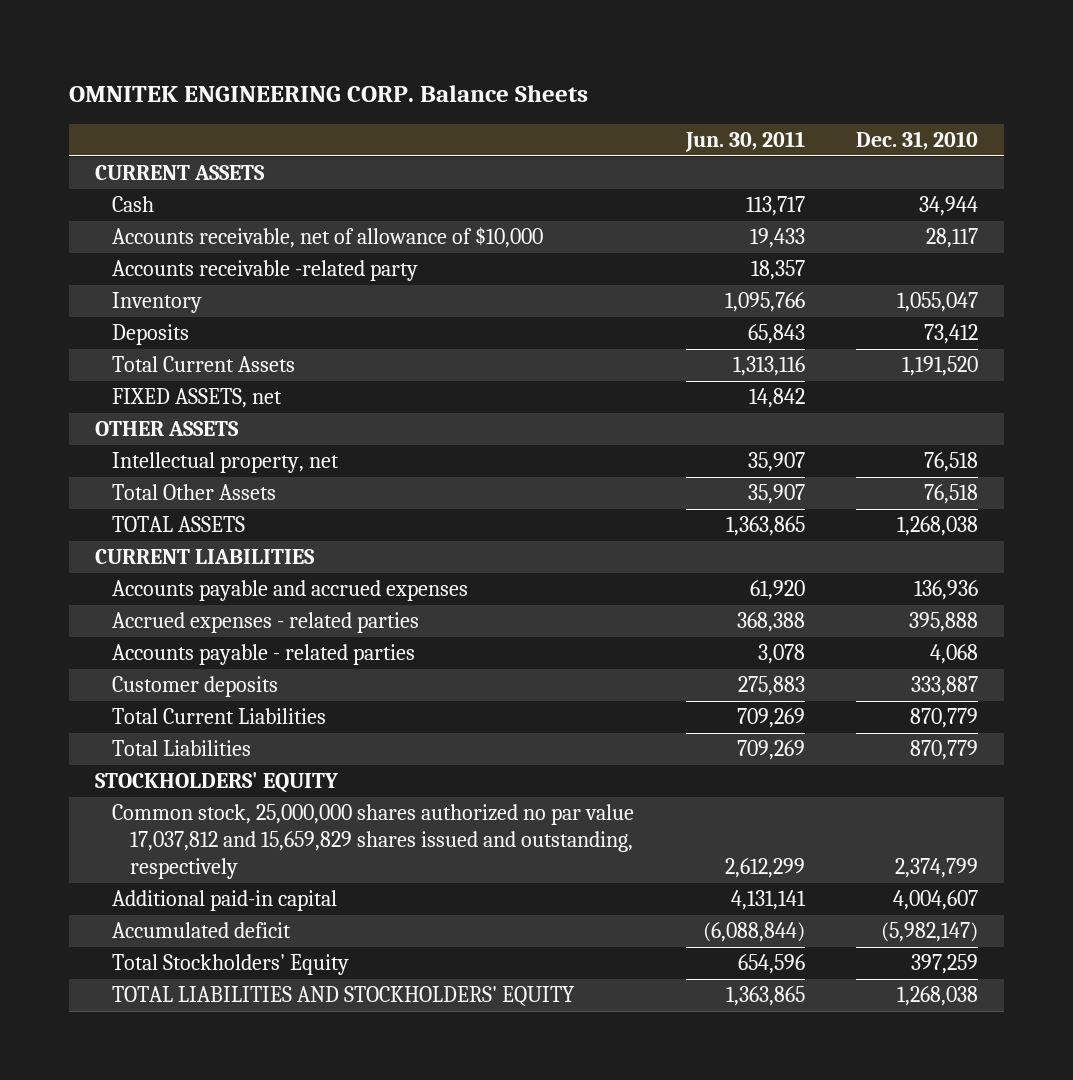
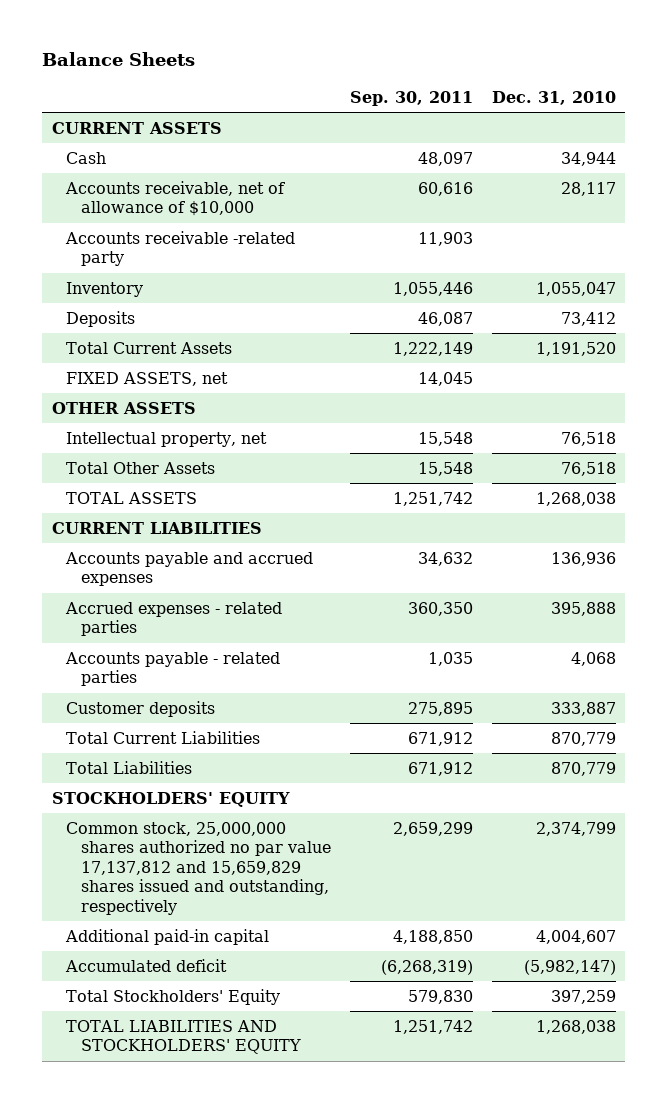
- OMNITEK ENGINEERING CORP. Balance Sheets
+ Balance Sheets
- | Jun. 30, 2011 | Dec. 31, 2010
+ | Sep. 30, 2011 | Dec. 31, 2010
- Common stock, 25,000,000 shares authorized no par value 17,037,812 and 15,659,829 shares issued and outstanding, respectively | 2,612,299 | 2,374,799
+ Common stock, 25,000,000 shares authorized no par value 17,137,812 and 15,659,829 shares issued and outstanding, respectively | 2,659,299 | 2,374,799

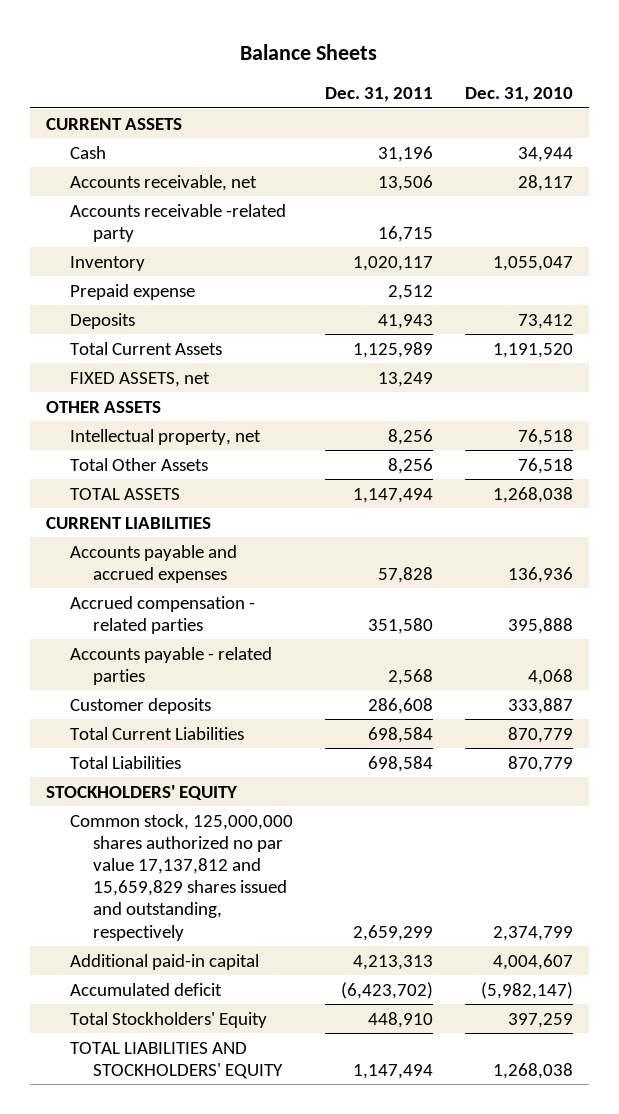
- | Sep. 30, 2011 | Dec. 31, 2010
+ | Dec. 31, 2011 | Dec. 31, 2010
- Accounts receivable, net of allowance of $10,000 | 60,616 | 28,117
+ Accounts receivable, net | 13,506 | 28,117
+ Prepaid expense | 2,512 |
- Accrued expenses - related parties | 360,350 | 395,888
+ Accrued compensation - related parties | 351,580 | 395,888
- Common stock, 25,000,000 shares authorized no par value 17,137,812 and 15,659,829 shares issued and outstanding, respectively | 2,659,299 | 2,374,799
+ Common stock, 125,000,000 shares authorized no par value 17,137,812 and 15,659,829 shares issued and outstanding, respectively | 2,659,299 | 2,374,799

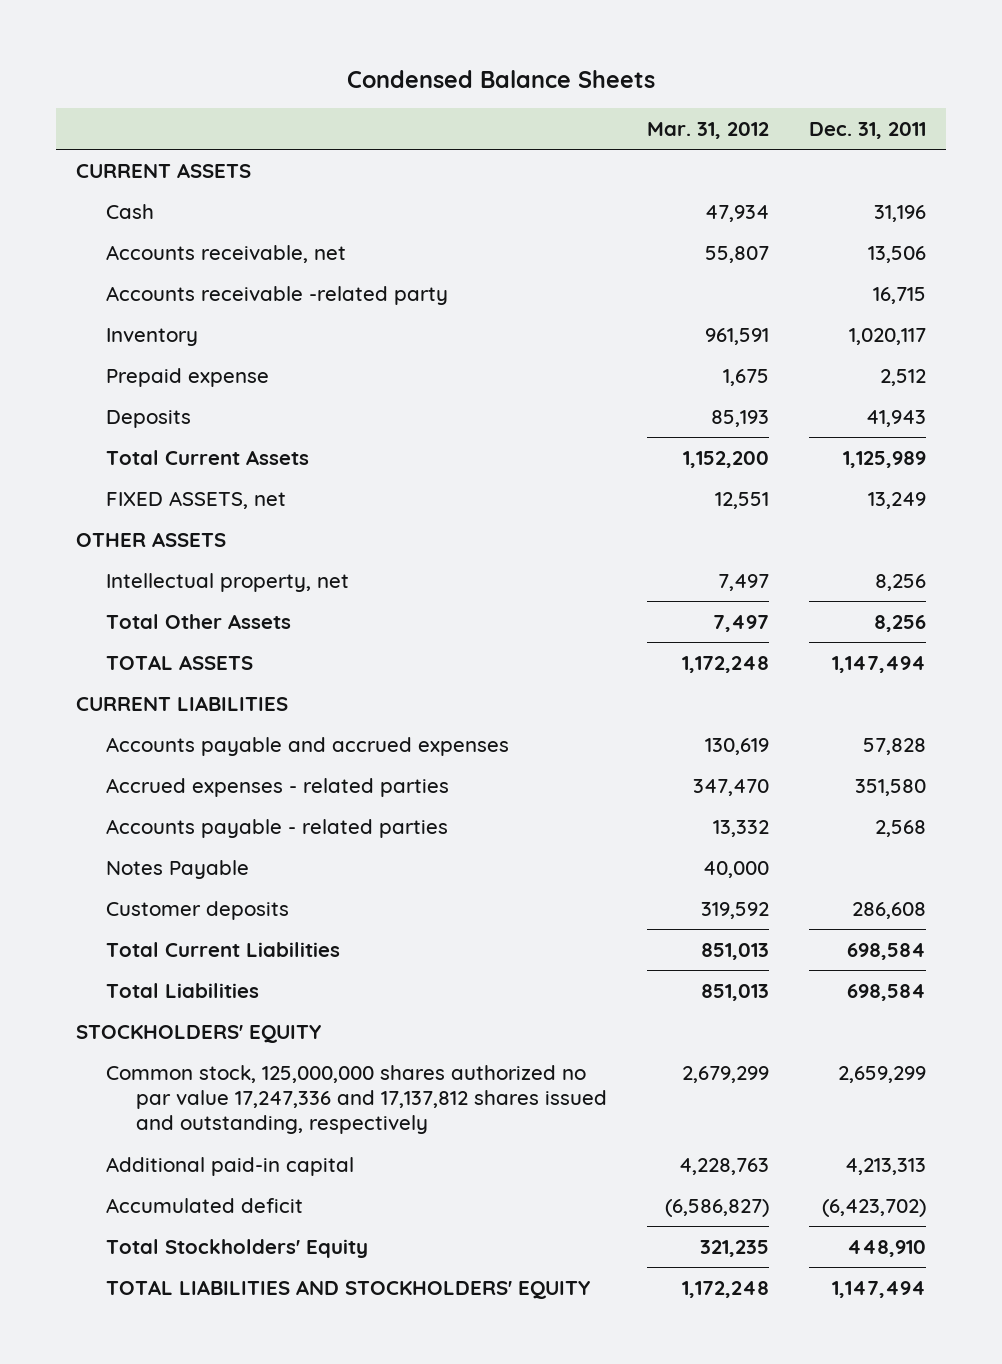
- Balance Sheets
+ Condensed Balance Sheets
- | Dec. 31, 2011 | Dec. 31, 2010
+ | Mar. 31, 2012 | Dec. 31, 2011
- Accrued compensation - related parties | 351,580 | 395,888
+ Accrued expenses - related parties | 347,470 | 351,580
+ Notes Payable | 40,000 |
- Common stock, 125,000,000 shares authorized no par value 17,137,812 and 15,659,829 shares issued and outstanding, respectively | 2,659,299 | 2,374,799
+ Common stock, 125,000,000 shares authorized no par value 17,247,336 and 17,137,812 shares issued and outstanding, respectively | 2,679,299 | 2,659,299

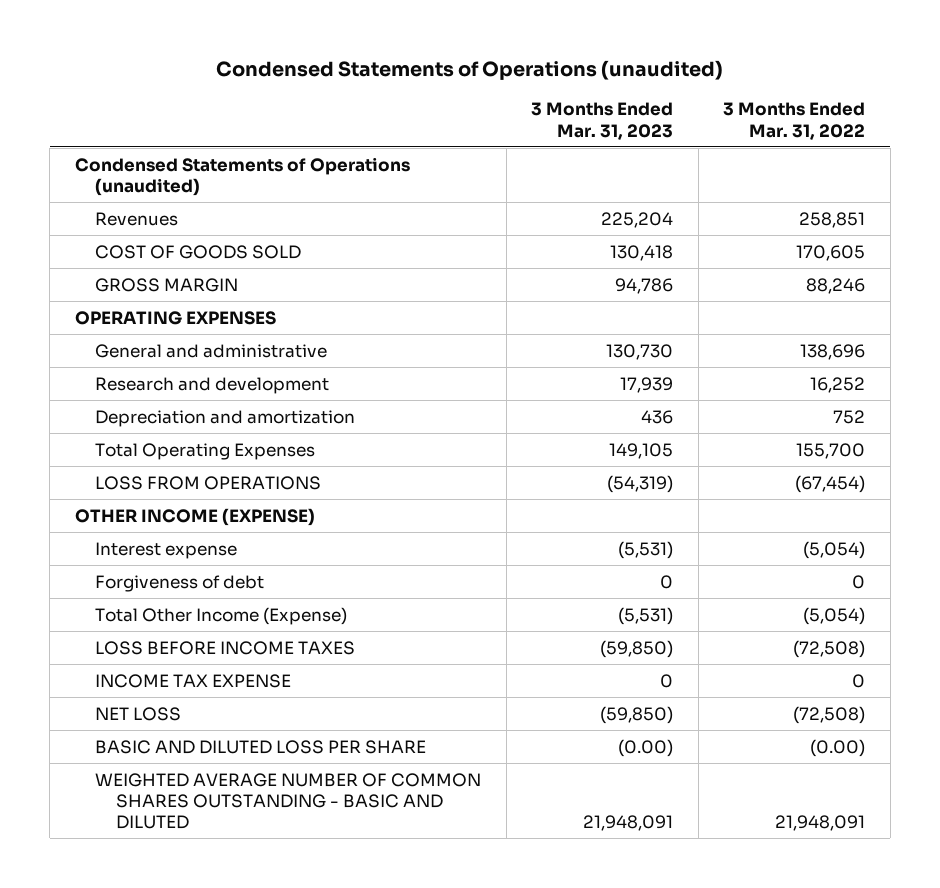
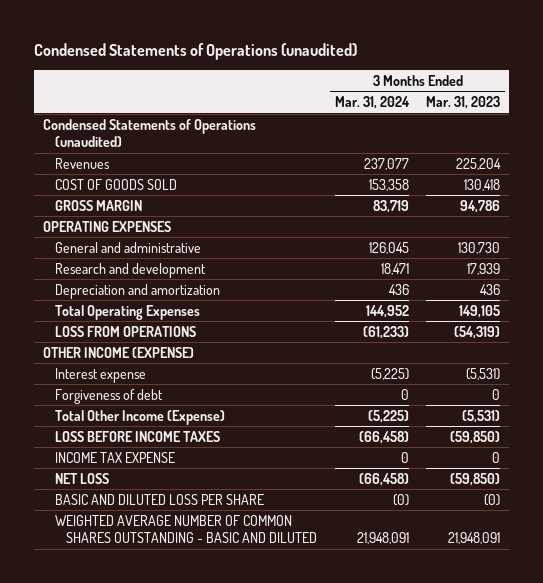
- | 3 Months Ended Mar. 31, 2023 | 3 Months Ended Mar. 31, 2022
+ | 3 Months Ended Mar. 31, 2024 | 3 Months Ended Mar. 31, 2023
- BASIC AND DILUTED LOSS PER SHARE | (0.00) | (0.00)
+ BASIC AND DILUTED LOSS PER SHARE | (0) | (0)

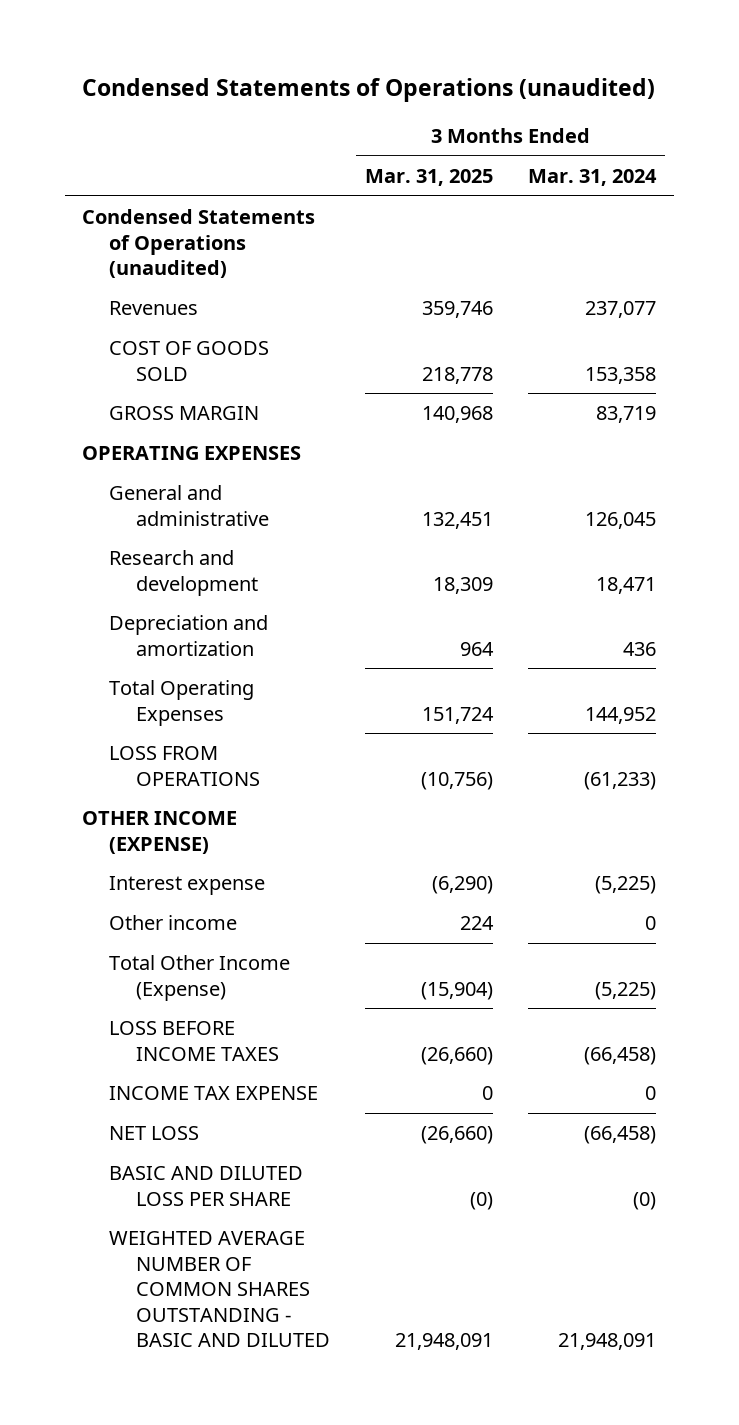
- | 3 Months Ended Mar. 31, 2024 | 3 Months Ended Mar. 31, 2023
+ | 3 Months Ended Mar. 31, 2025 | 3 Months Ended Mar. 31, 2024
- Forgiveness of debt | 0 | 0
+ Other income | 224 | 0

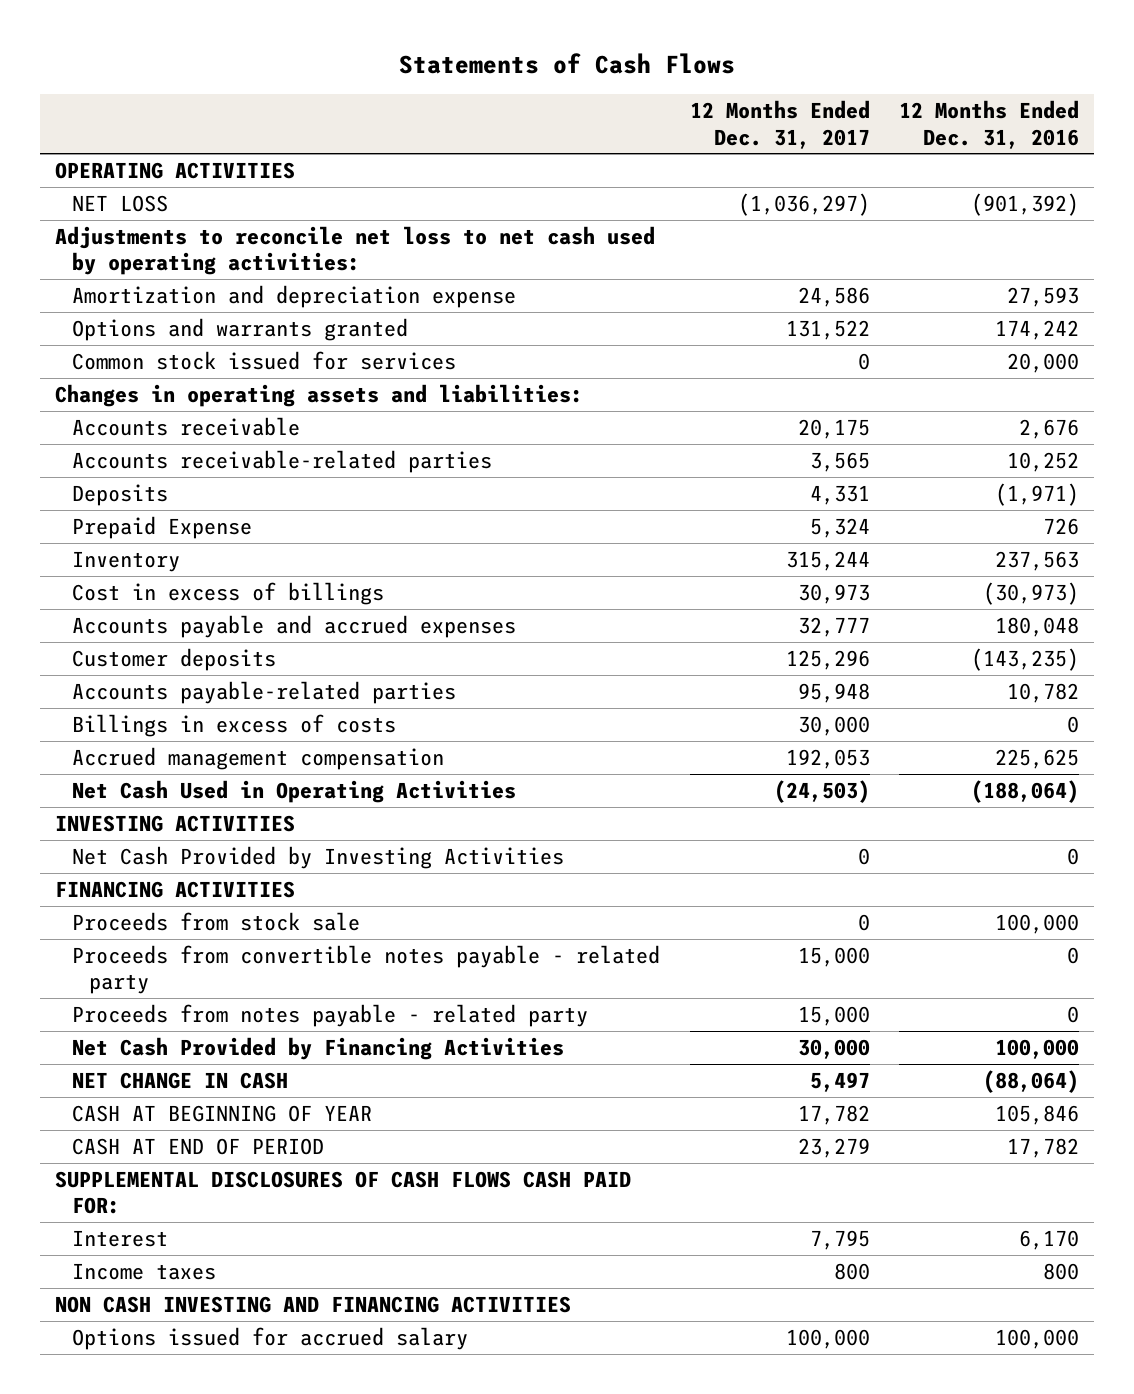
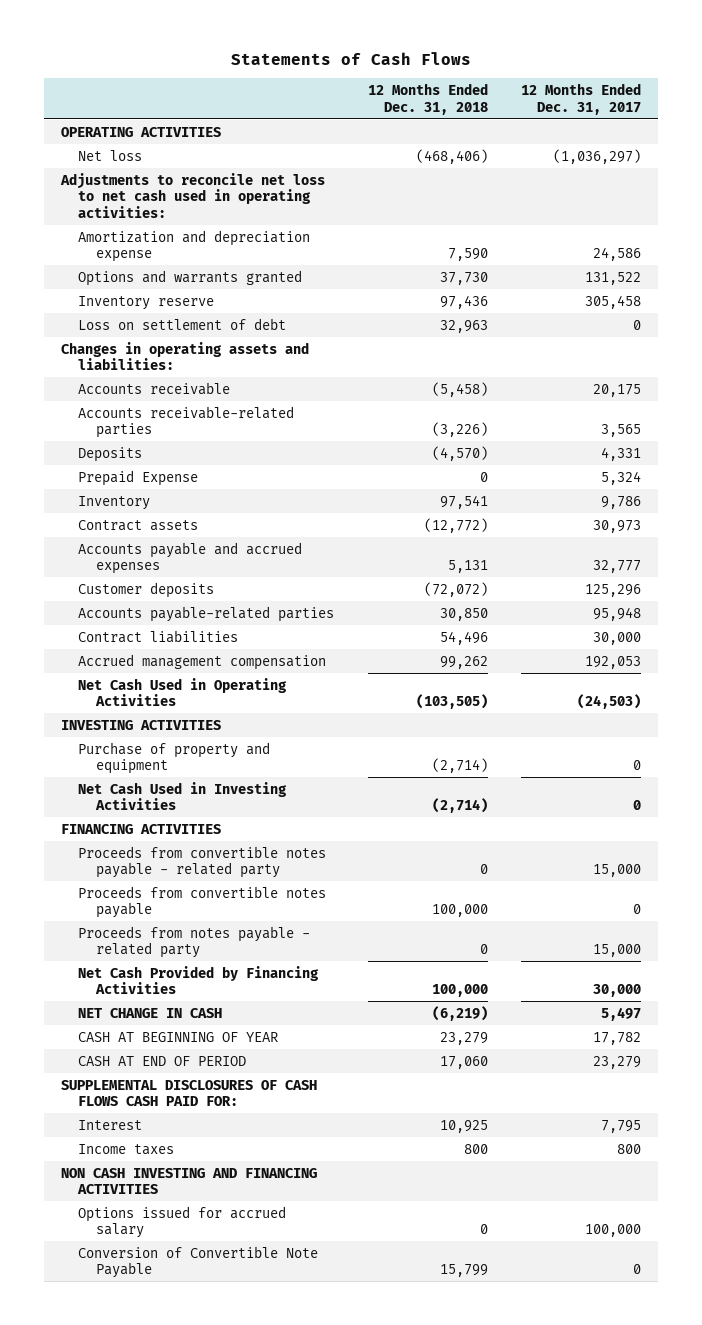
- | 12 Months Ended Dec. 31, 2017 | 12 Months Ended Dec. 31, 2016
+ | 12 Months Ended Dec. 31, 2018 | 12 Months Ended Dec. 31, 2017
- NET LOSS | (1,036,297) | (901,392)
- Adjustments to reconcile net loss to net cash used by operating activities:
+ Net loss | (468,406) | (1,036,297)
+ Adjustments to reconcile net loss to net cash used in operating activities:
- Common stock issued for services | 0 | 20,000
+ Inventory reserve | 97,436 | 305,458
+ Loss on settlement of debt | 32,963 | 0
- Inventory | 315,244 | 237,563
- Cost in excess of billings | 30,973 | (30,973)
+ Inventory | 97,541 | 9,786
+ Contract assets | (12,772) | 30,973
- Billings in excess of costs | 30,000 | 0
+ Contract liabilities | 54,496 | 30,000
- Net Cash Provided by Investing Activities | 0 | 0
+ Purchase of property and equipment | (2,714) | 0
+ Net Cash Used in Investing Activities | (2,714) | 0
- Proceeds from stock sale | 0 | 100,000
+ Proceeds from convertible notes payable | 100,000 | 0
+ Conversion of Convertible Note Payable | 15,799 | 0

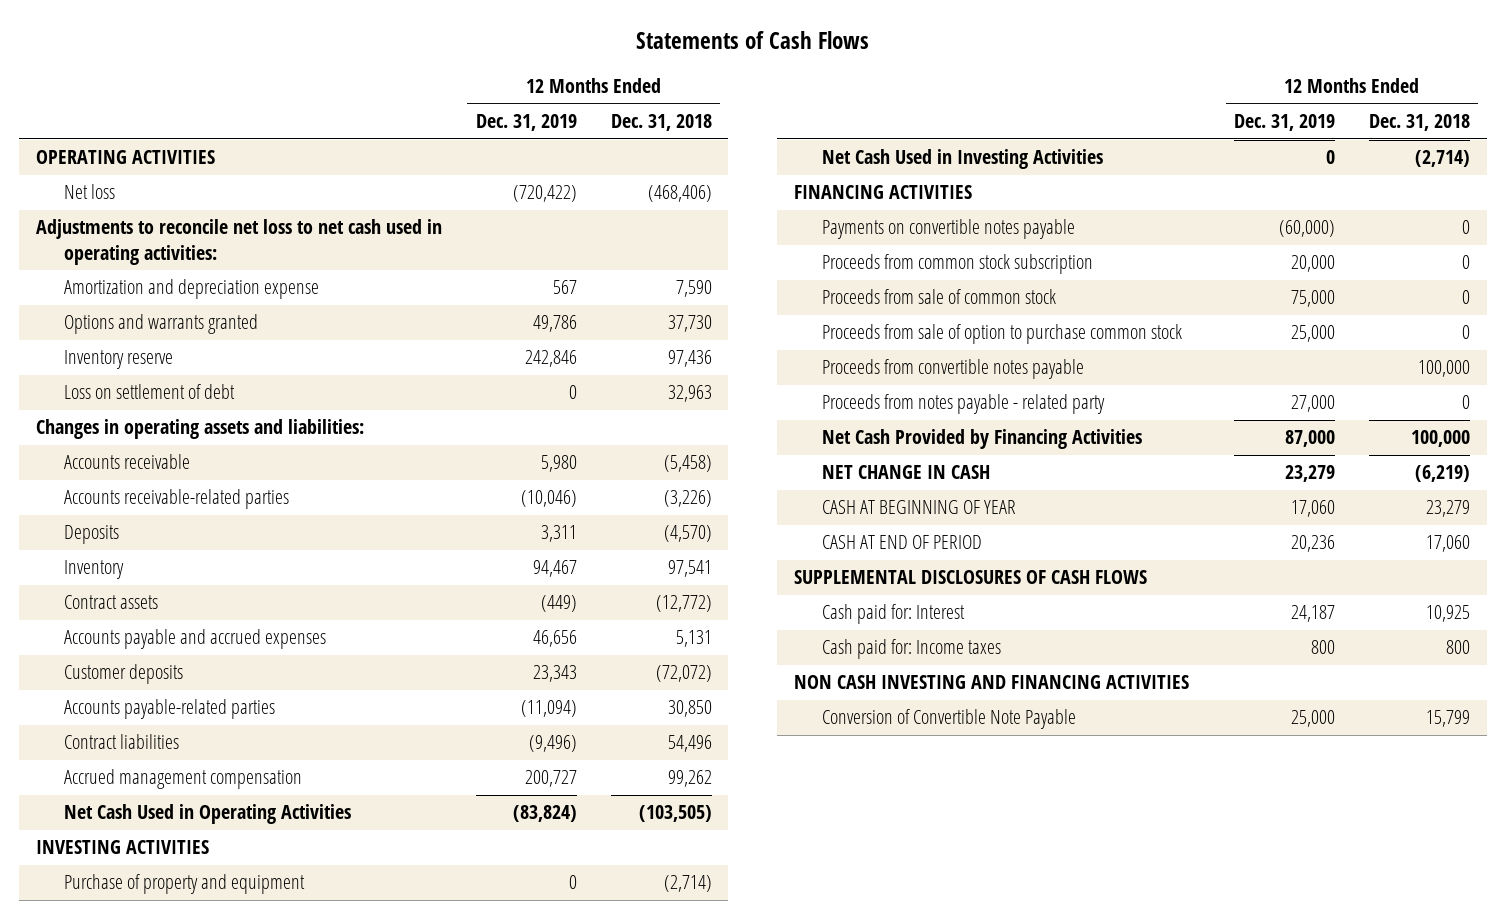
- | 12 Months Ended Dec. 31, 2018 | 12 Months Ended Dec. 31, 2017
+ | 12 Months Ended Dec. 31, 2019 | 12 Months Ended Dec. 31, 2018
- Prepaid Expense | 0 | 5,324
- Proceeds from convertible notes payable - related party | 0 | 15,000
+ Payments on convertible notes payable | (60,000) | 0
+ Proceeds from common stock subscription | 20,000 | 0
+ Proceeds from sale of common stock | 75,000 | 0
+ Proceeds from sale of option to purchase common stock | 25,000 | 0
- SUPPLEMENTAL DISCLOSURES OF CASH FLOWS CASH PAID FOR:
- Interest | 10,925 | 7,795
- Income taxes | 800 | 800
+ SUPPLEMENTAL DISCLOSURES OF CASH FLOWS
+ Cash paid for: Interest | 24,187 | 10,925
+ Cash paid for: Income taxes | 800 | 800
- Options issued for accrued salary | 0 | 100,000

